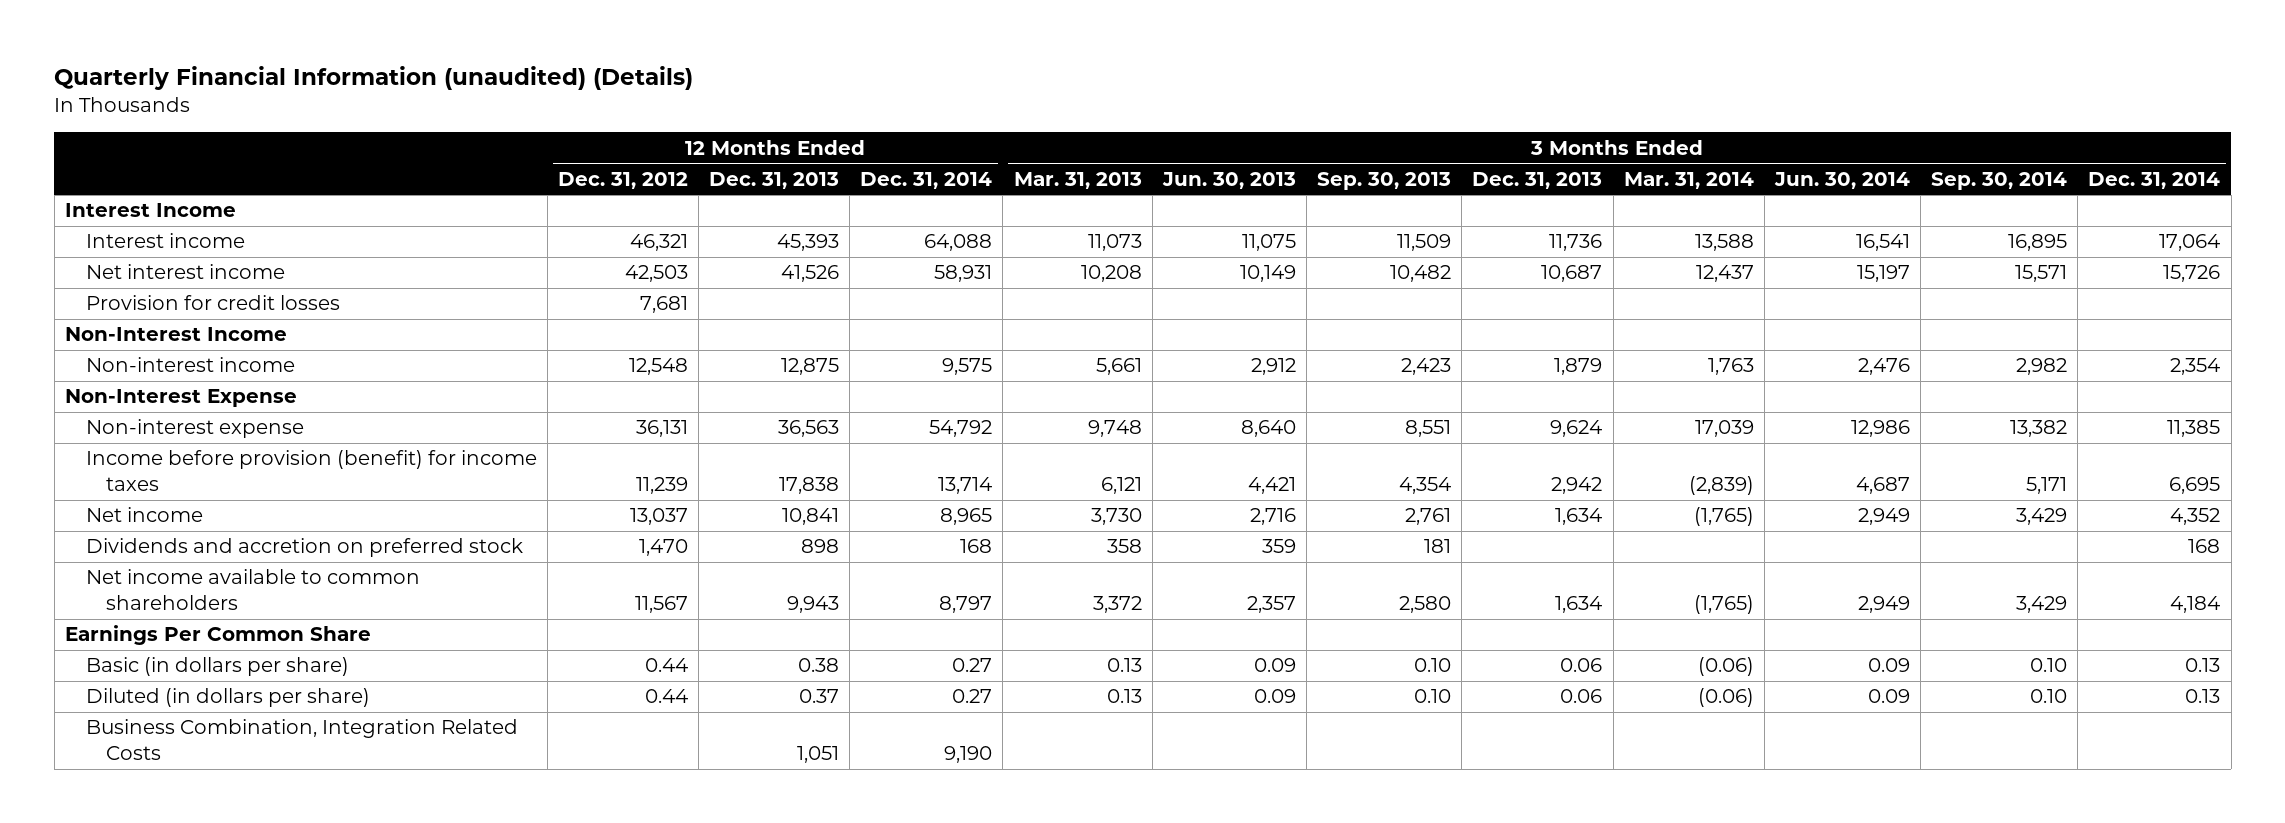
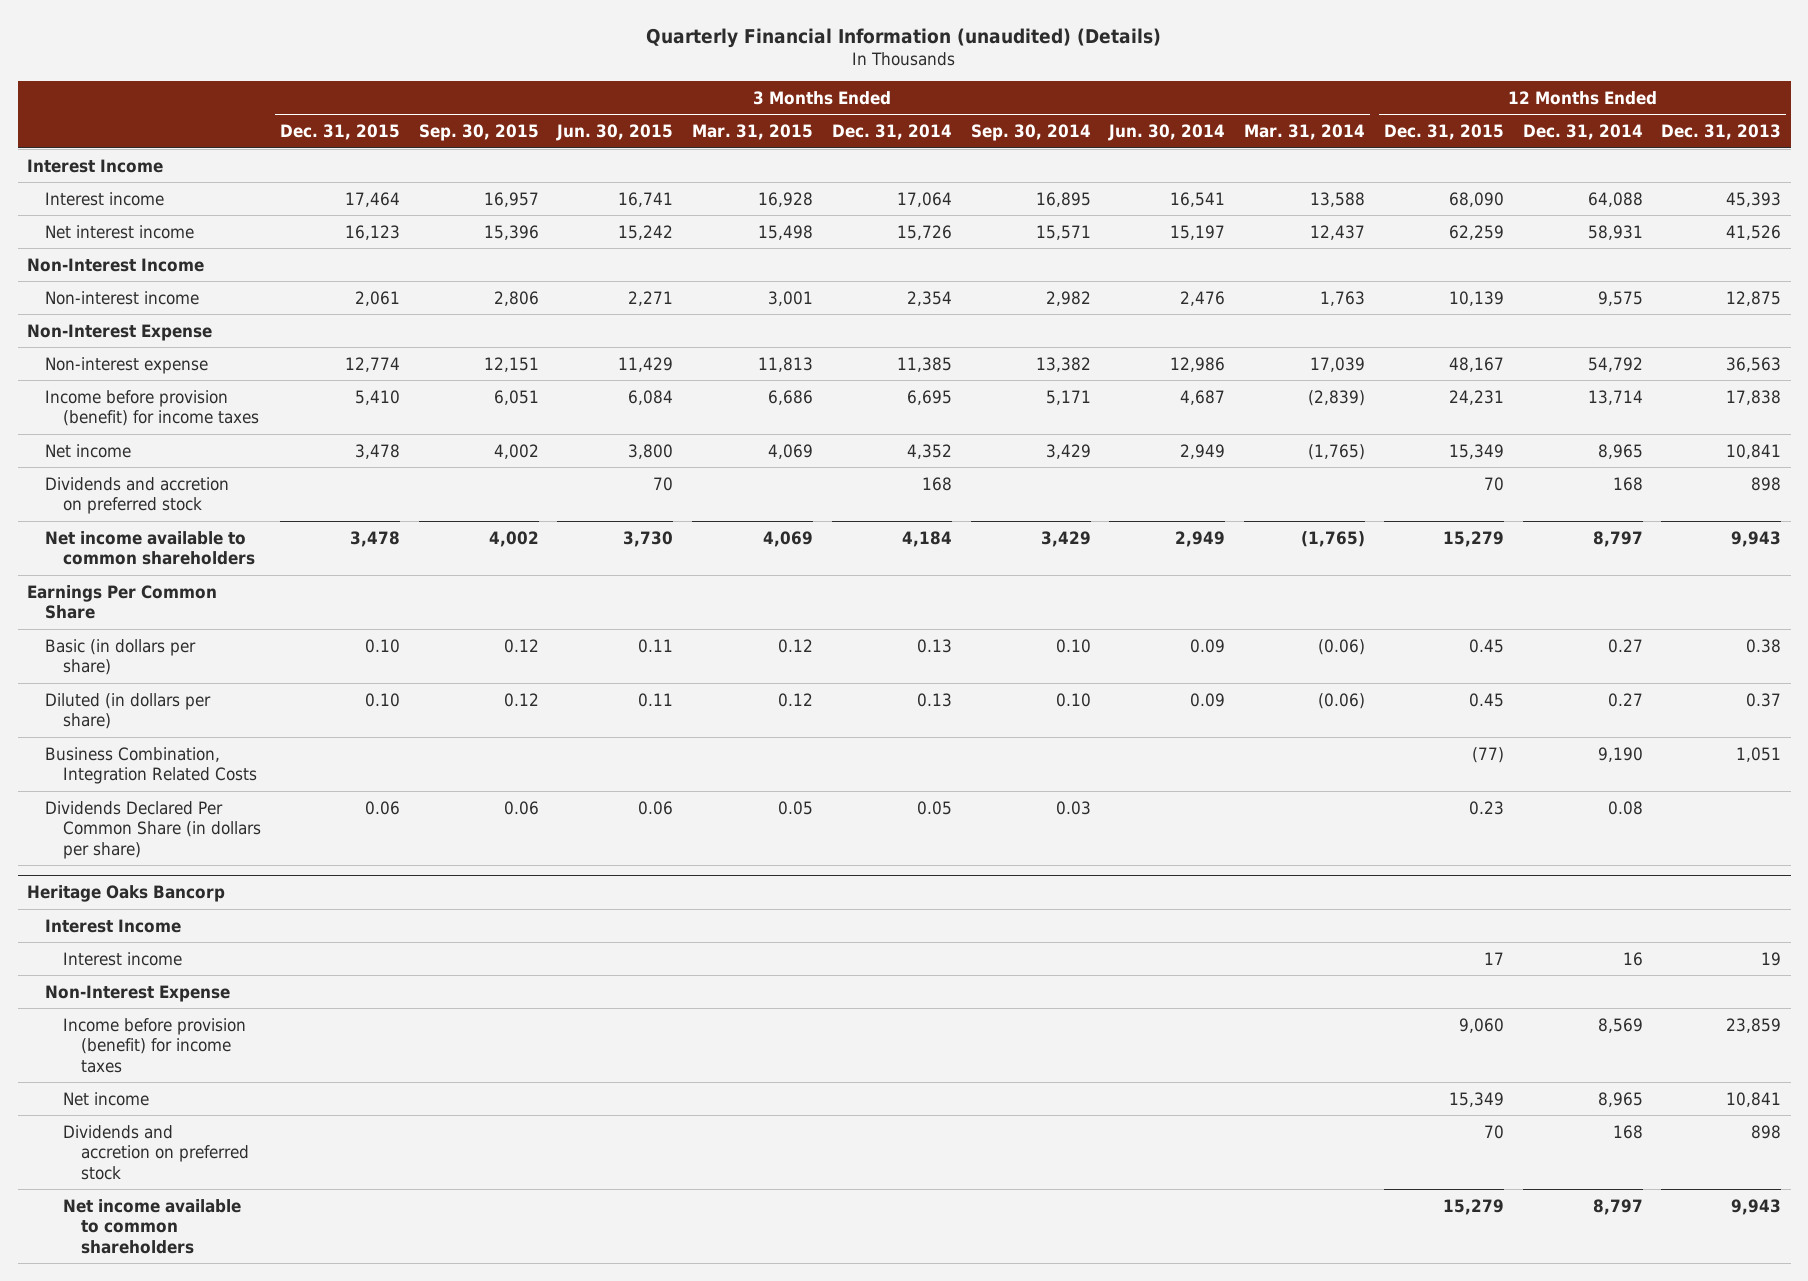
- | 12 Months Ended Dec. 31, 2012 | 12 Months Ended Dec. 31, 2013 | 12 Months Ended Dec. 31, 2014 | 3 Months Ended Mar. 31, 2013 | 3 Months Ended Jun. 30, 2013 | 3 Months Ended Sep. 30, 2013 | 3 Months Ended Dec. 31, 2013 | 3 Months Ended Mar. 31, 2014 | 3 Months Ended Jun. 30, 2014 | 3 Months Ended Sep. 30, 2014 | 3 Months Ended Dec. 31, 2014
+ | 3 Months Ended Dec. 31, 2015 | 3 Months Ended Sep. 30, 2015 | 3 Months Ended Jun. 30, 2015 | 3 Months Ended Mar. 31, 2015 | 3 Months Ended Dec. 31, 2014 | 3 Months Ended Sep. 30, 2014 | 3 Months Ended Jun. 30, 2014 | 3 Months Ended Mar. 31, 2014 | 12 Months Ended Dec. 31, 2015 | 12 Months Ended Dec. 31, 2014 | 12 Months Ended Dec. 31, 2013
- Provision for credit losses | 7,681 | | | | | | | | | |
+ Dividends Declared Per Common Share (in dollars per share) | 0.06 | 0.06 | 0.06 | 0.05 | 0.05 | 0.03 | | | 0.23 | 0.08 |
+ Heritage Oaks Bancorp
+ Interest Income
+ Interest income | | | | | | | | | 17 | 16 | 19
+ Non-Interest Expense
+ Income before provision (benefit) for income taxes | | | | | | | | | 9,060 | 8,569 | 23,859
+ Net income | | | | | | | | | 15,349 | 8,965 | 10,841
+ Dividends and accretion on preferred stock | | | | | | | | | 70 | 168 | 898
+ Net income available to common shareholders | | | | | | | | | 15,279 | 8,797 | 9,943

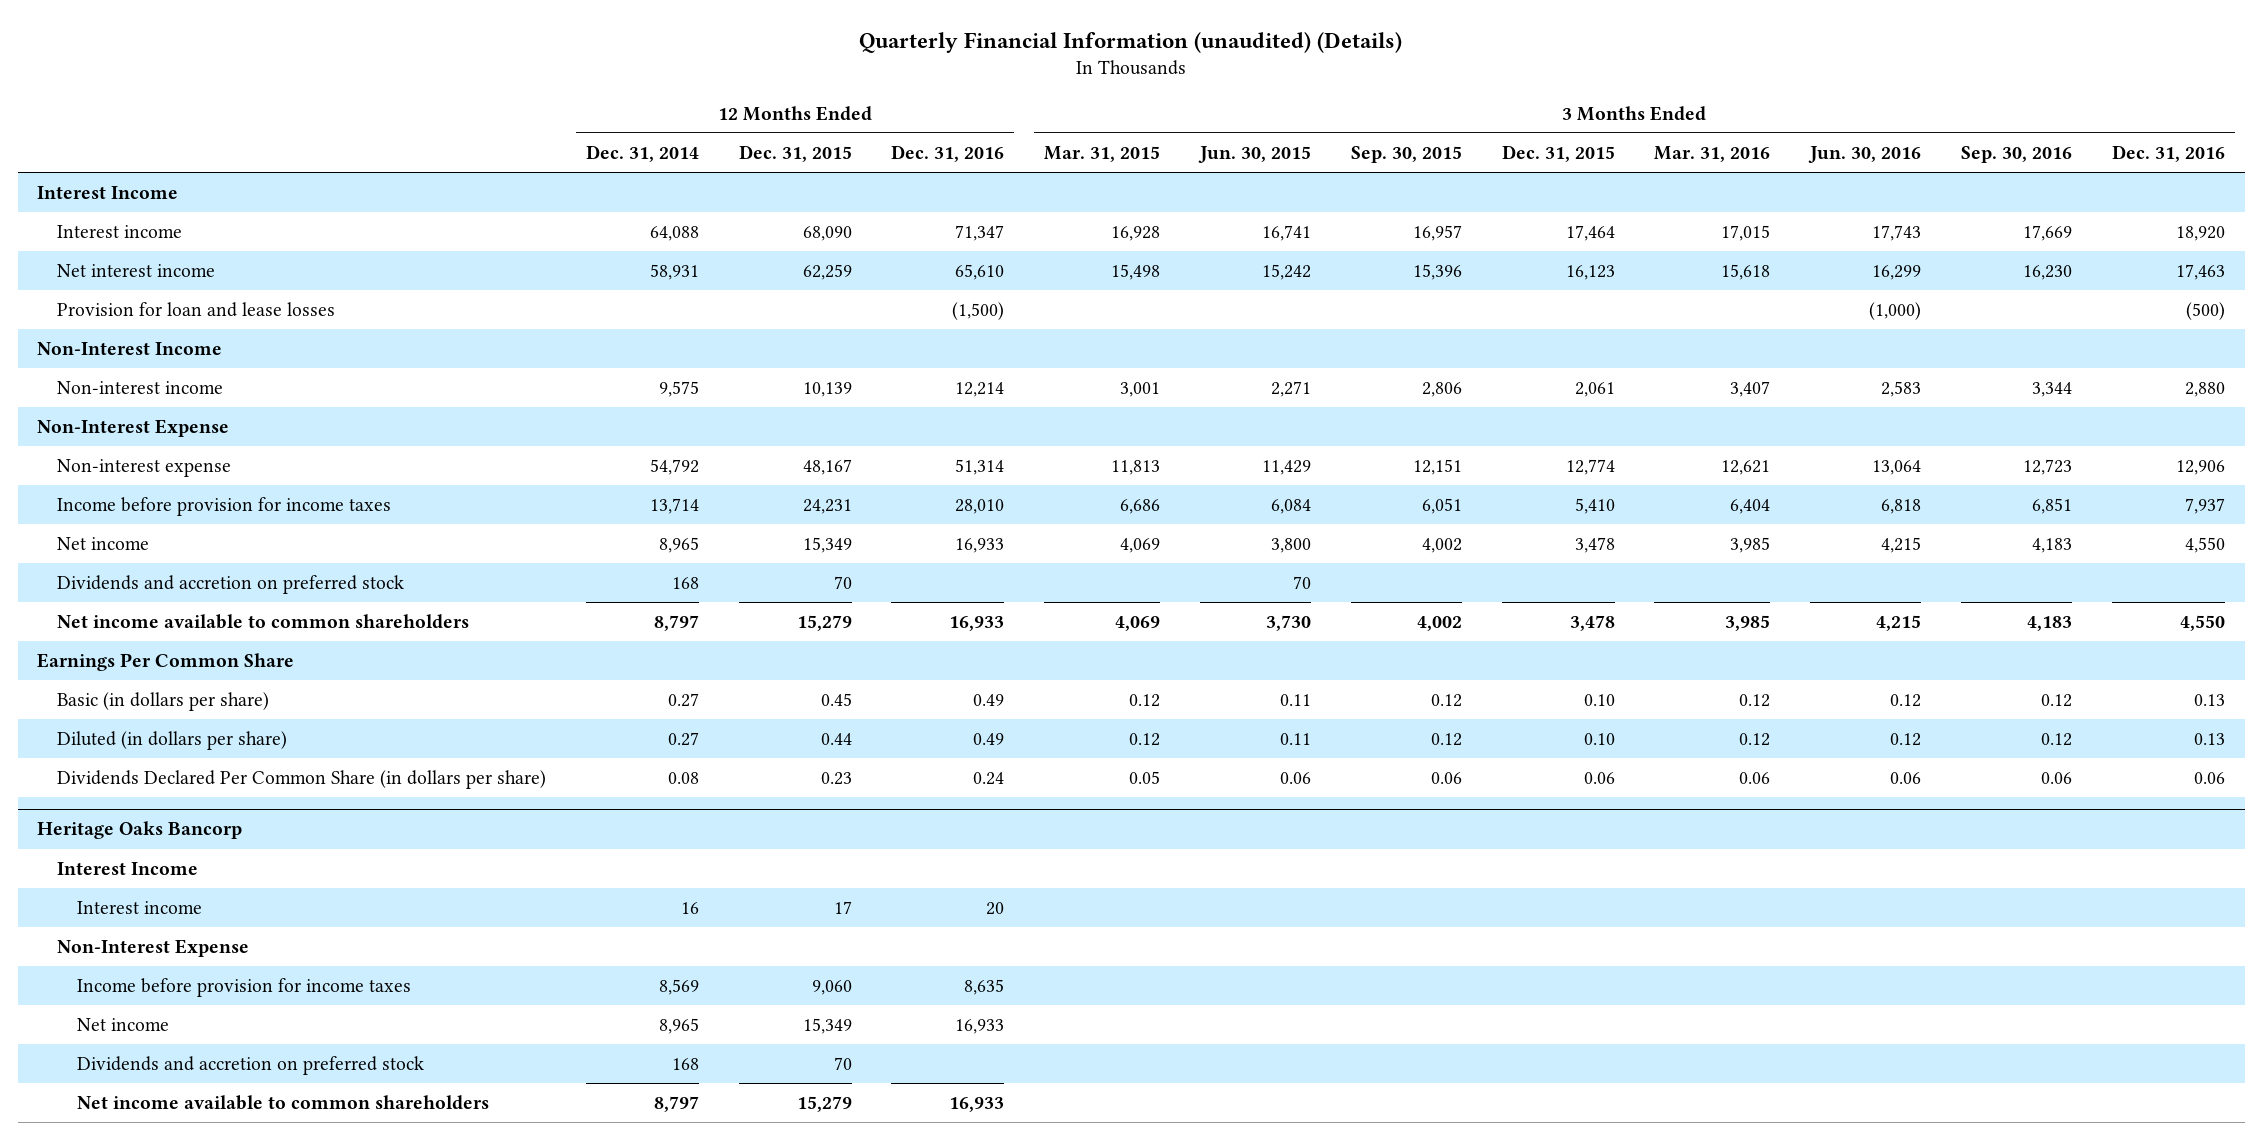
- | 3 Months Ended Dec. 31, 2015 | 3 Months Ended Sep. 30, 2015 | 3 Months Ended Jun. 30, 2015 | 3 Months Ended Mar. 31, 2015 | 3 Months Ended Dec. 31, 2014 | 3 Months Ended Sep. 30, 2014 | 3 Months Ended Jun. 30, 2014 | 3 Months Ended Mar. 31, 2014 | 12 Months Ended Dec. 31, 2015 | 12 Months Ended Dec. 31, 2014 | 12 Months Ended Dec. 31, 2013
+ | 12 Months Ended Dec. 31, 2014 | 12 Months Ended Dec. 31, 2015 | 12 Months Ended Dec. 31, 2016 | 3 Months Ended Mar. 31, 2015 | 3 Months Ended Jun. 30, 2015 | 3 Months Ended Sep. 30, 2015 | 3 Months Ended Dec. 31, 2015 | 3 Months Ended Mar. 31, 2016 | 3 Months Ended Jun. 30, 2016 | 3 Months Ended Sep. 30, 2016 | 3 Months Ended Dec. 31, 2016
+ Provision for loan and lease losses | | | (1,500) | | | | | | (1,000) | | (500)
- Income before provision (benefit) for income taxes | 5,410 | 6,051 | 6,084 | 6,686 | 6,695 | 5,171 | 4,687 | (2,839) | 24,231 | 13,714 | 17,838
+ Income before provision for income taxes | 13,714 | 24,231 | 28,010 | 6,686 | 6,084 | 6,051 | 5,410 | 6,404 | 6,818 | 6,851 | 7,937
- Diluted (in dollars per share) | 0.10 | 0.12 | 0.11 | 0.12 | 0.13 | 0.10 | 0.09 | (0.06) | 0.45 | 0.27 | 0.37
- Business Combination, Integration Related Costs | | | | | | | | | (77) | 9,190 | 1,051
+ Diluted (in dollars per share) | 0.27 | 0.44 | 0.49 | 0.12 | 0.11 | 0.12 | 0.10 | 0.12 | 0.12 | 0.12 | 0.13
@ Heritage Oaks Bancorp
- Income before provision (benefit) for income taxes | | | | | | | | | 9,060 | 8,569 | 23,859
+ Income before provision for income taxes | 8,569 | 9,060 | 8,635 | | | | | | | |

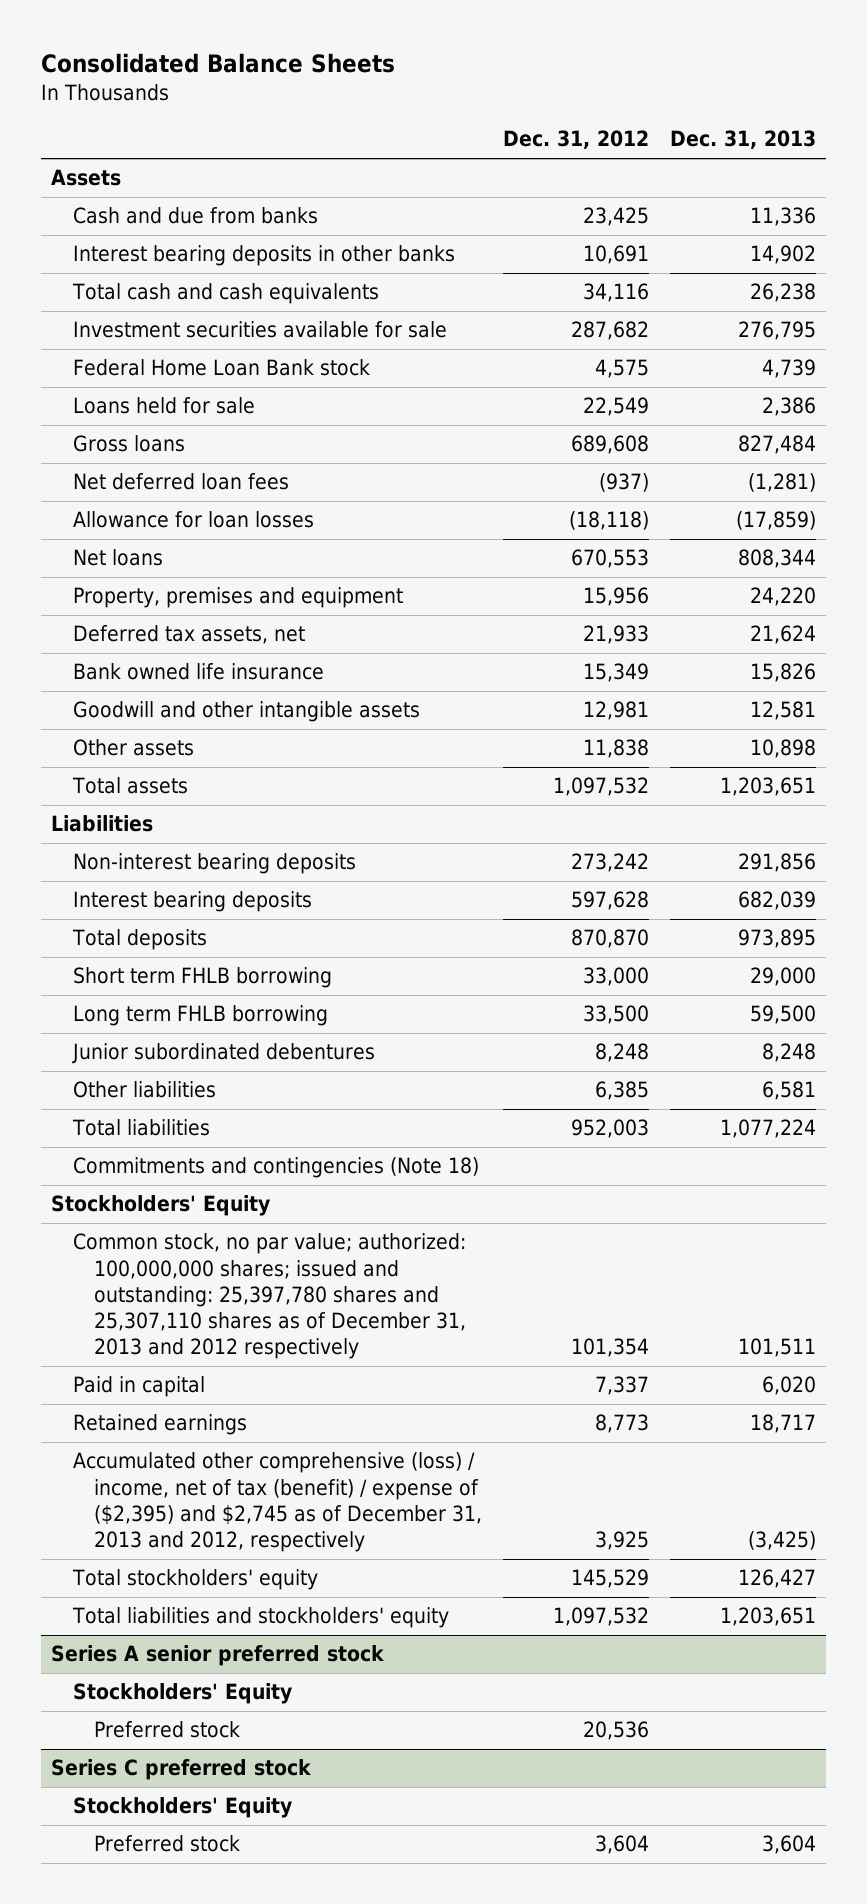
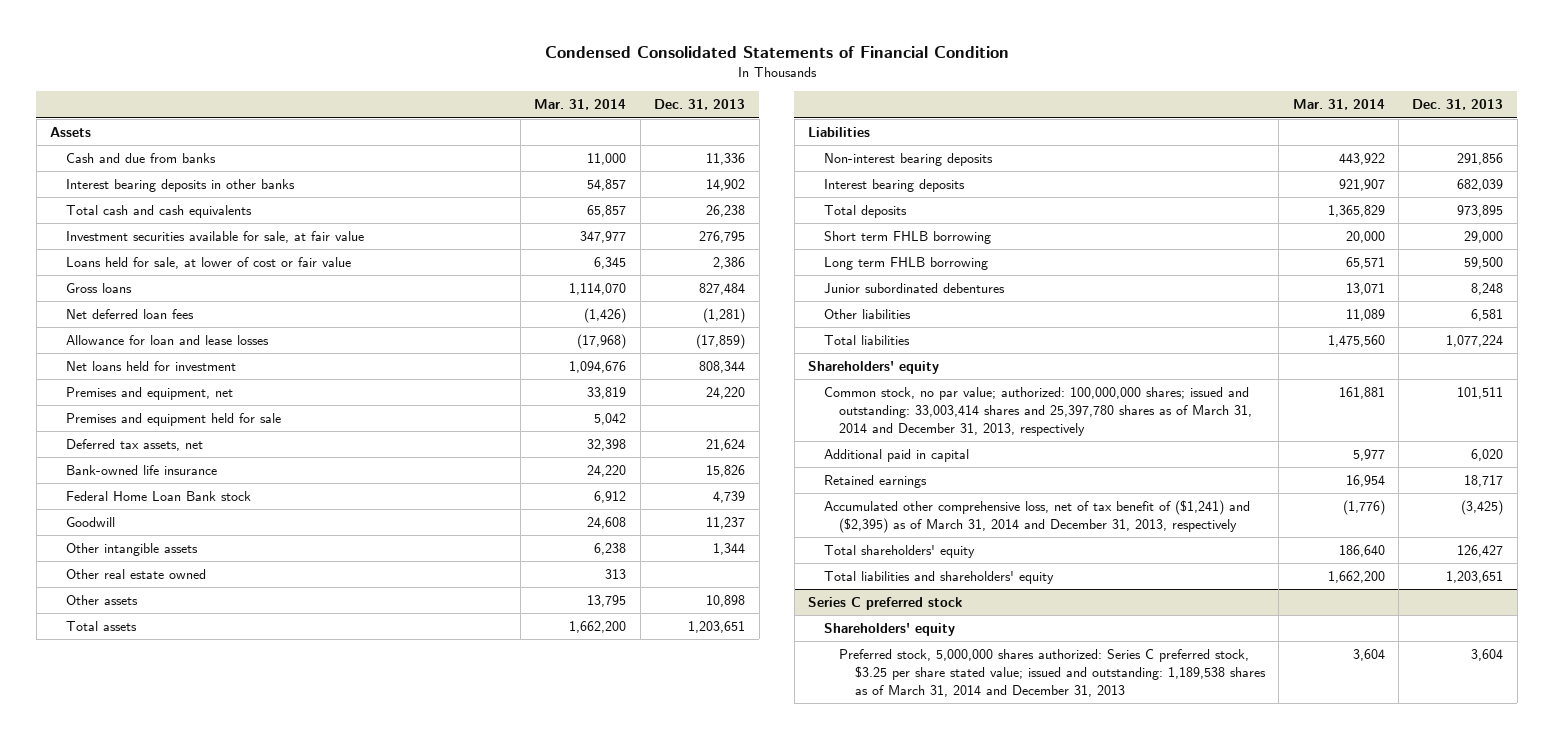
- Consolidated Balance Sheets
+ Condensed Consolidated Statements of Financial Condition
- | Dec. 31, 2012 | Dec. 31, 2013
+ | Mar. 31, 2014 | Dec. 31, 2013
- Investment securities available for sale | 287,682 | 276,795
- Loans held for sale | 22,549 | 2,386
+ Investment securities available for sale, at fair value | 347,977 | 276,795
+ Loans held for sale, at lower of cost or fair value | 6,345 | 2,386
- Allowance for loan losses | (18,118) | (17,859)
- Net loans | 670,553 | 808,344
- Property, premises and equipment | 15,956 | 24,220
+ Allowance for loan and lease losses | (17,968) | (17,859)
+ Net loans held for investment | 1,094,676 | 808,344
+ Premises and equipment, net | 33,819 | 24,220
+ Premises and equipment held for sale | 5,042 |
- Bank owned life insurance | 15,349 | 15,826
- Goodwill and other intangible assets | 12,981 | 12,581
+ Bank-owned life insurance | 24,220 | 15,826
moved down: Federal Home Loan Bank stock | 6,912 | 4,739
+ Goodwill | 24,608 | 11,237
+ Other intangible assets | 6,238 | 1,344
+ Other real estate owned | 313 |
- Commitments and contingencies (Note 18)
- Stockholders' Equity
- Common stock, no par value; authorized: 100,000,000 shares; issued and outstanding: 25,397,780 shares and 25,307,110 shares as of December 31, 2013 and 2012 respectively | 101,354 | 101,511
- Paid in capital | 7,337 | 6,020
+ Shareholders' equity
+ Common stock, no par value; authorized: 100,000,000 shares; issued and outstanding: 33,003,414 shares and 25,397,780 shares as of March 31, 2014 and December 31, 2013, respectively | 161,881 | 101,511
+ Additional paid in capital | 5,977 | 6,020
- Accumulated other comprehensive (loss) / income, net of tax (benefit) / expense of ($2,395) and $2,745 as of December 31, 2013 and 2012, respectively | 3,925 | (3,425)
- Total stockholders' equity | 145,529 | 126,427
- Total liabilities and stockholders' equity | 1,097,532 | 1,203,651
- Series A senior preferred stock
- Stockholders' Equity
- Preferred stock | 20,536 |
+ Accumulated other comprehensive loss, net of tax benefit of ($1,241) and ($2,395) as of March 31, 2014 and December 31, 2013, respectively | (1,776) | (3,425)
+ Total shareholders' equity | 186,640 | 126,427
+ Total liabilities and shareholders' equity | 1,662,200 | 1,203,651
@ Series C preferred stock
- Stockholders' Equity
- Preferred stock | 3,604 | 3,604
+ Shareholders' equity
+ Preferred stock, 5,000,000 shares authorized: Series C preferred stock, $3.25 per share stated value; issued and outstanding: 1,189,538 shares as of March 31, 2014 and December 31, 2013 | 3,604 | 3,604

